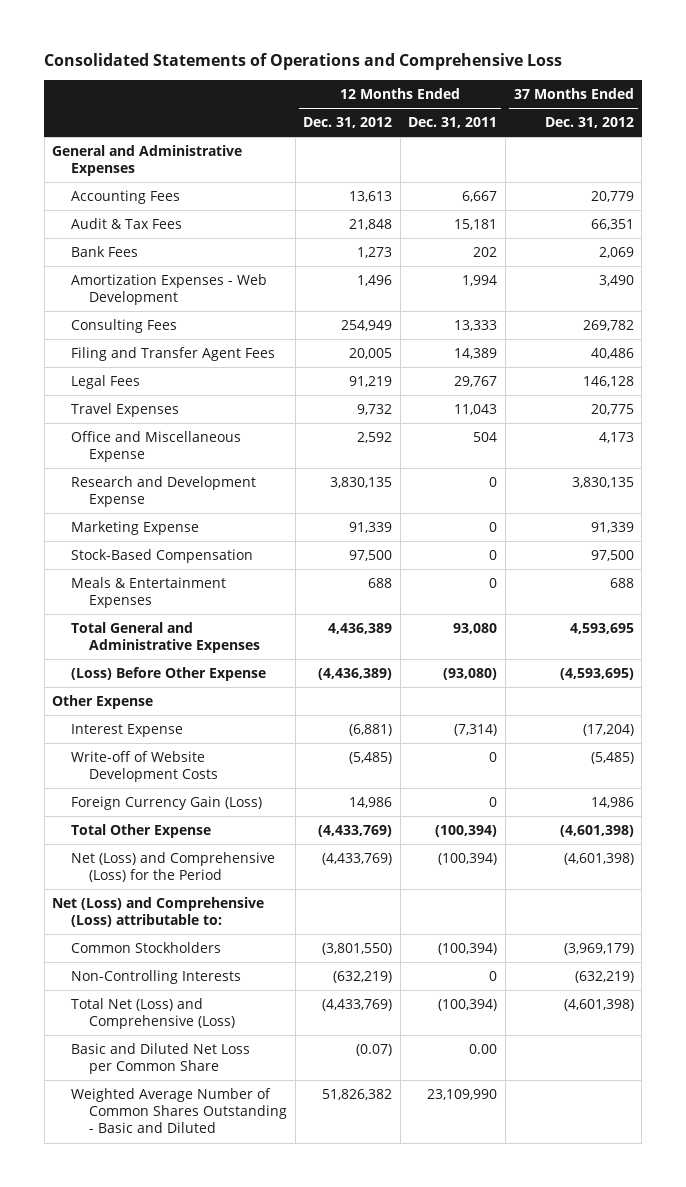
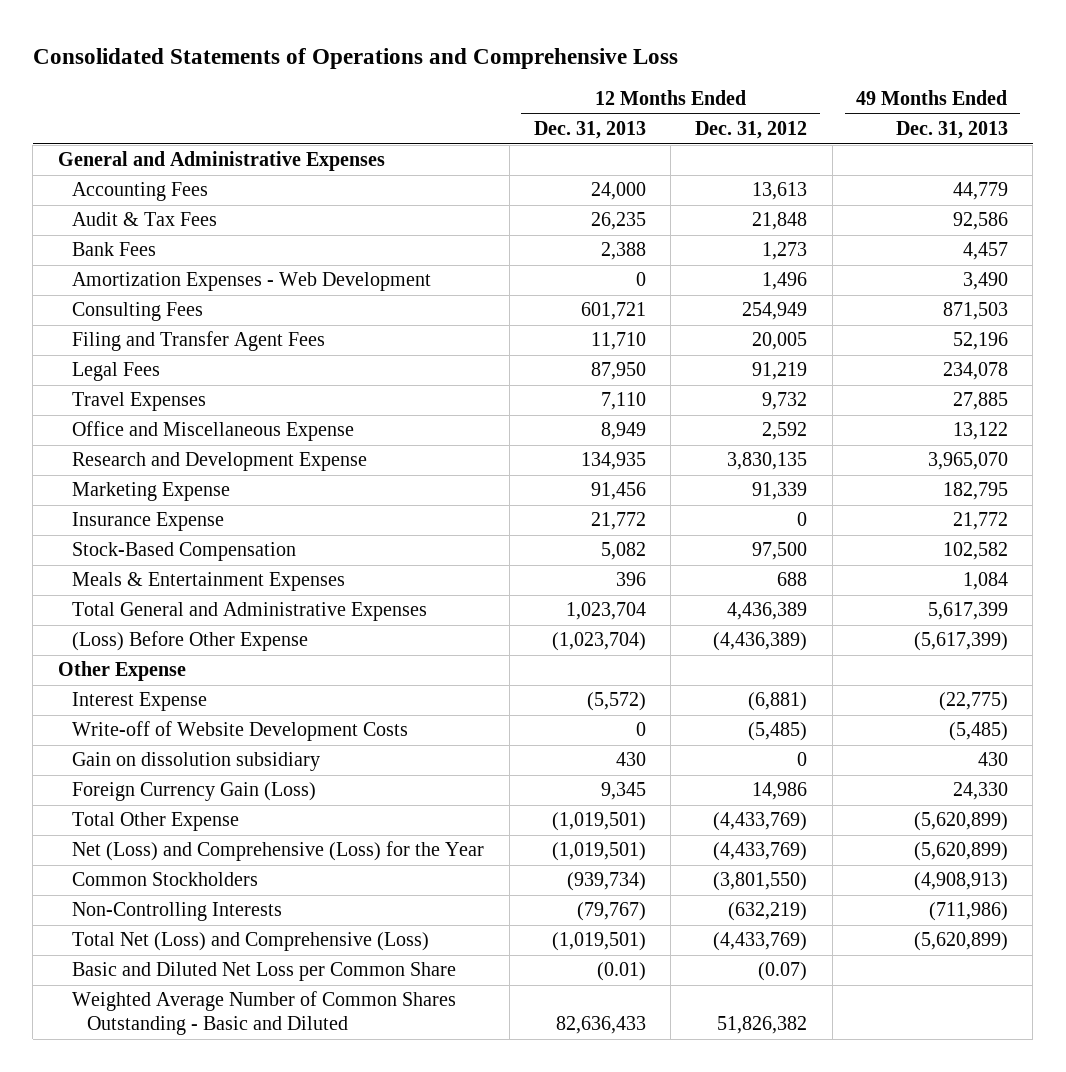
- | 12 Months Ended Dec. 31, 2012 | 12 Months Ended Dec. 31, 2011 | 37 Months Ended Dec. 31, 2012
+ | 12 Months Ended Dec. 31, 2013 | 12 Months Ended Dec. 31, 2012 | 49 Months Ended Dec. 31, 2013
+ Insurance Expense | 21,772 | 0 | 21,772
+ Gain on dissolution subsidiary | 430 | 0 | 430
- Net (Loss) and Comprehensive (Loss) for the Period | (4,433,769) | (100,394) | (4,601,398)
- Net (Loss) and Comprehensive (Loss) attributable to:
+ Net (Loss) and Comprehensive (Loss) for the Year | (1,019,501) | (4,433,769) | (5,620,899)

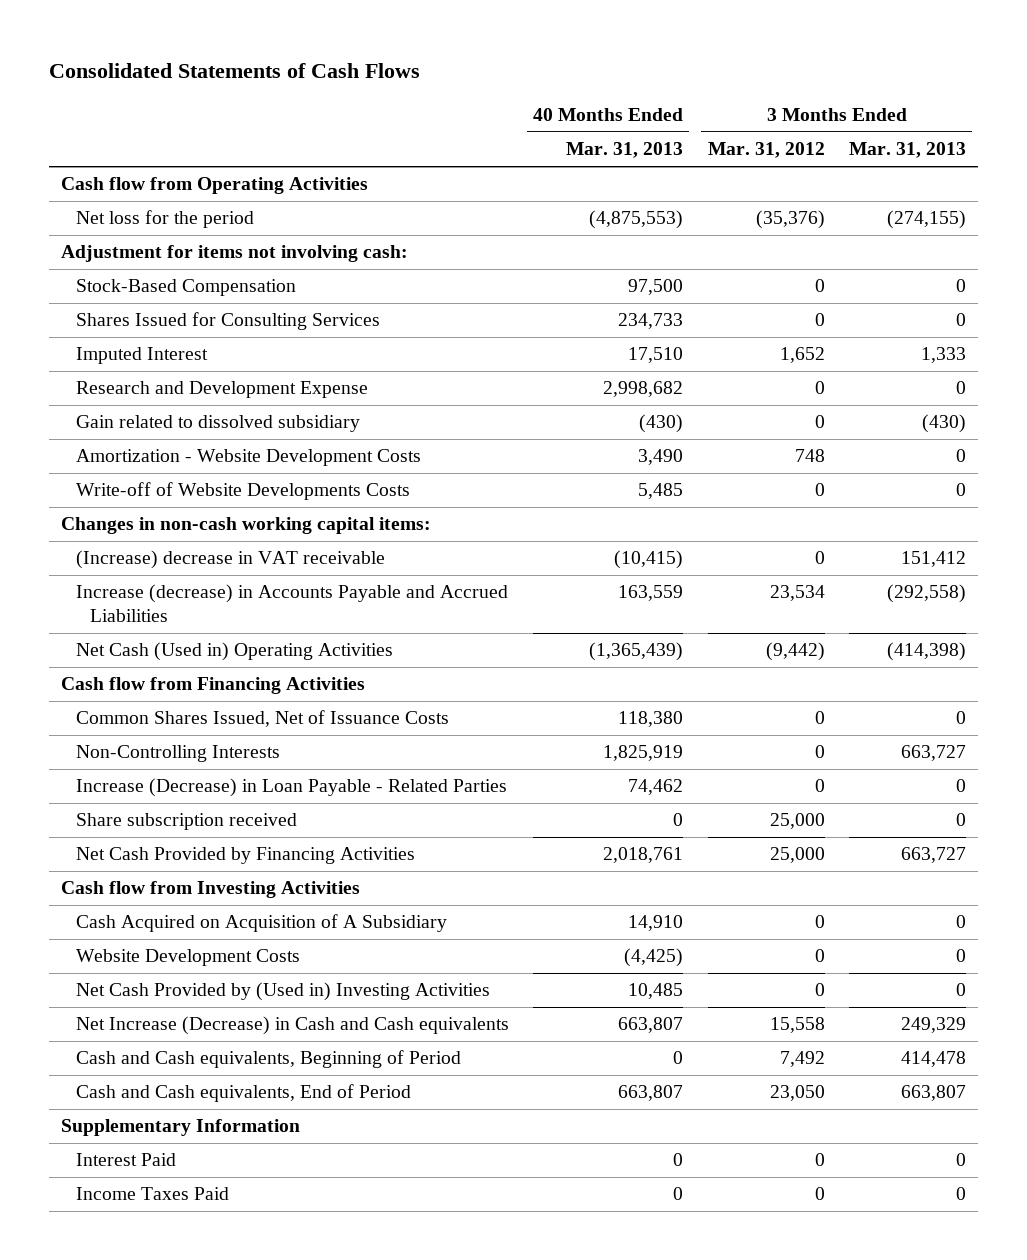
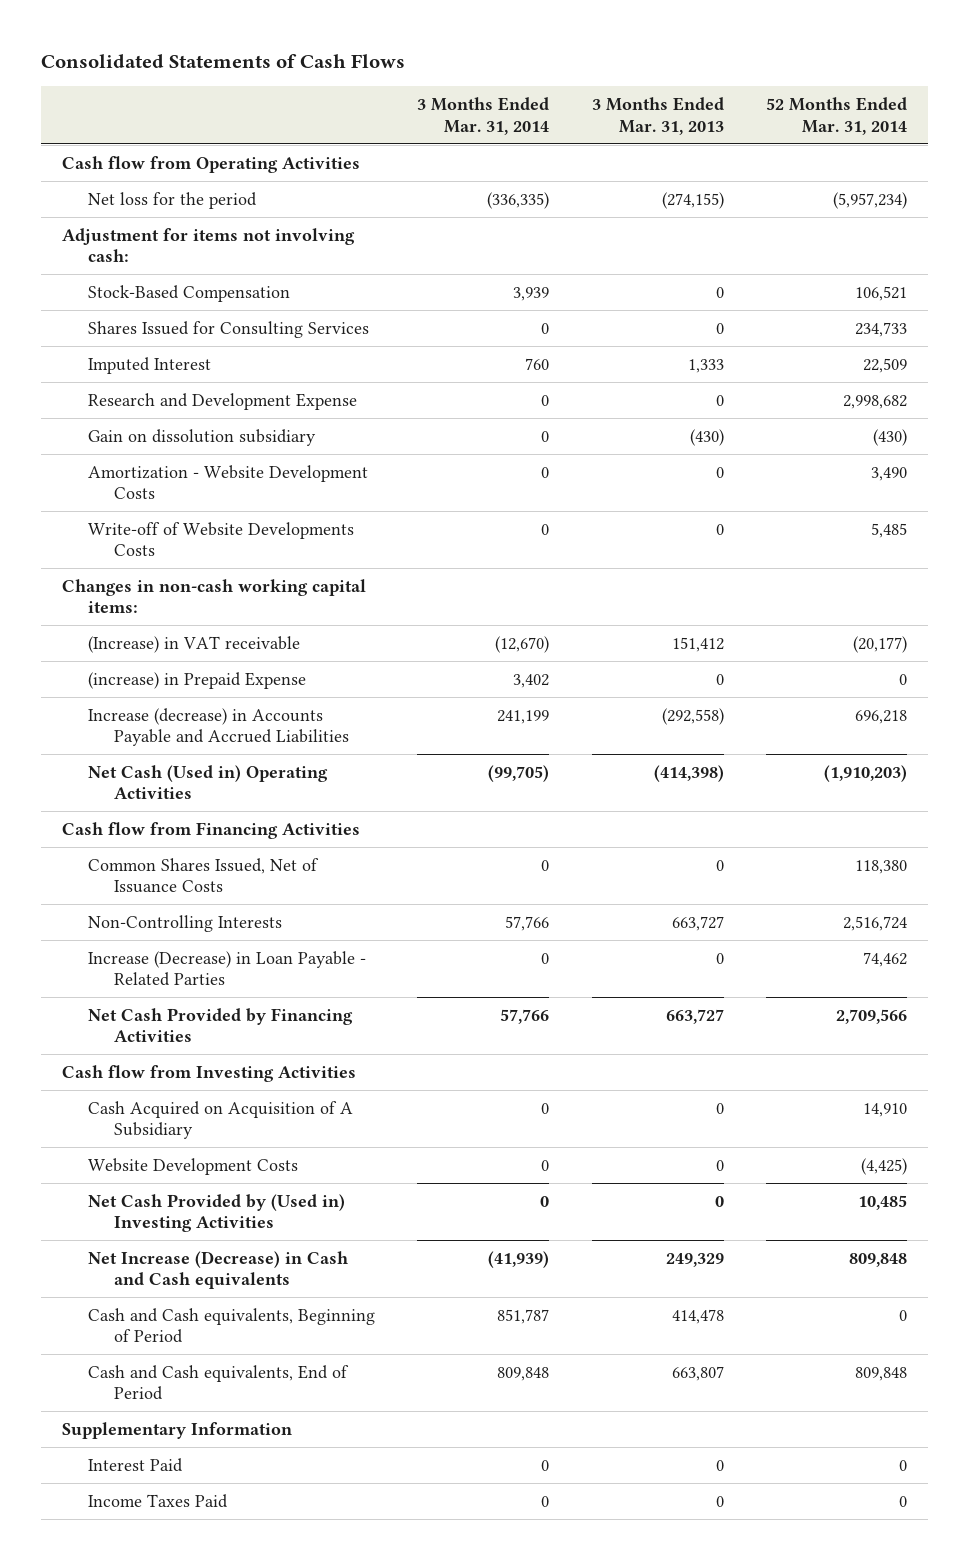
- | 40 Months Ended Mar. 31, 2013 | 3 Months Ended Mar. 31, 2012 | 3 Months Ended Mar. 31, 2013
+ | 3 Months Ended Mar. 31, 2014 | 3 Months Ended Mar. 31, 2013 | 52 Months Ended Mar. 31, 2014
- Gain related to dissolved subsidiary | (430) | 0 | (430)
+ Gain on dissolution subsidiary | 0 | (430) | (430)
- (Increase) decrease in VAT receivable | (10,415) | 0 | 151,412
+ (Increase) in VAT receivable | (12,670) | 151,412 | (20,177)
+ (increase) in Prepaid Expense | 3,402 | 0 | 0
- Share subscription received | 0 | 25,000 | 0

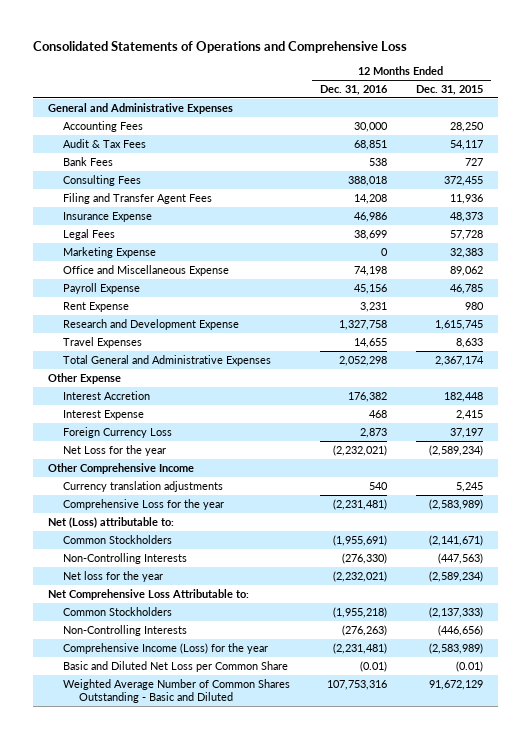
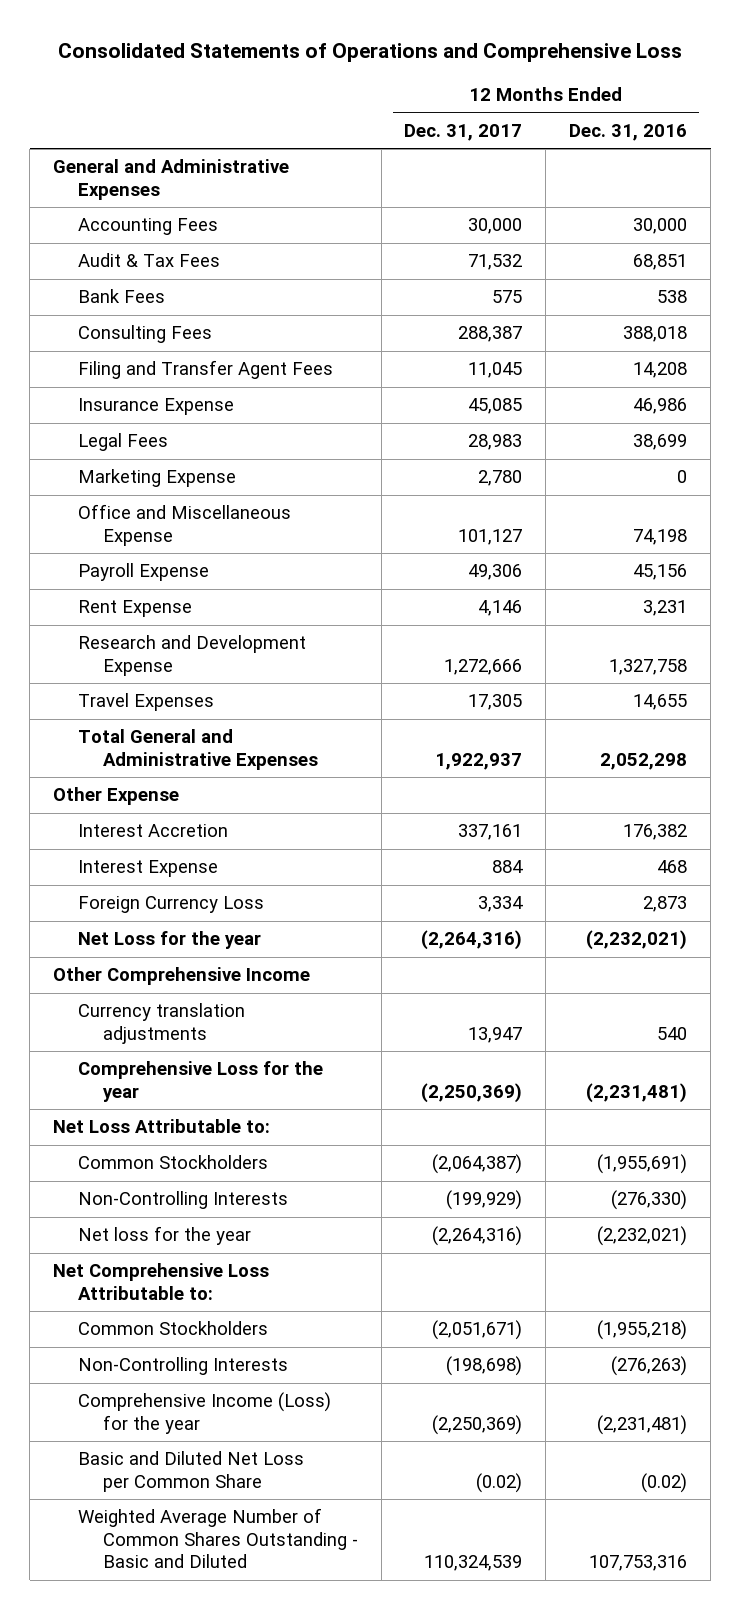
- | 12 Months Ended Dec. 31, 2016 | 12 Months Ended Dec. 31, 2015
+ | 12 Months Ended Dec. 31, 2017 | 12 Months Ended Dec. 31, 2016
- Net (Loss) attributable to:
+ Net Loss Attributable to:
- Basic and Diluted Net Loss per Common Share | (0.01) | (0.01)
+ Basic and Diluted Net Loss per Common Share | (0.02) | (0.02)

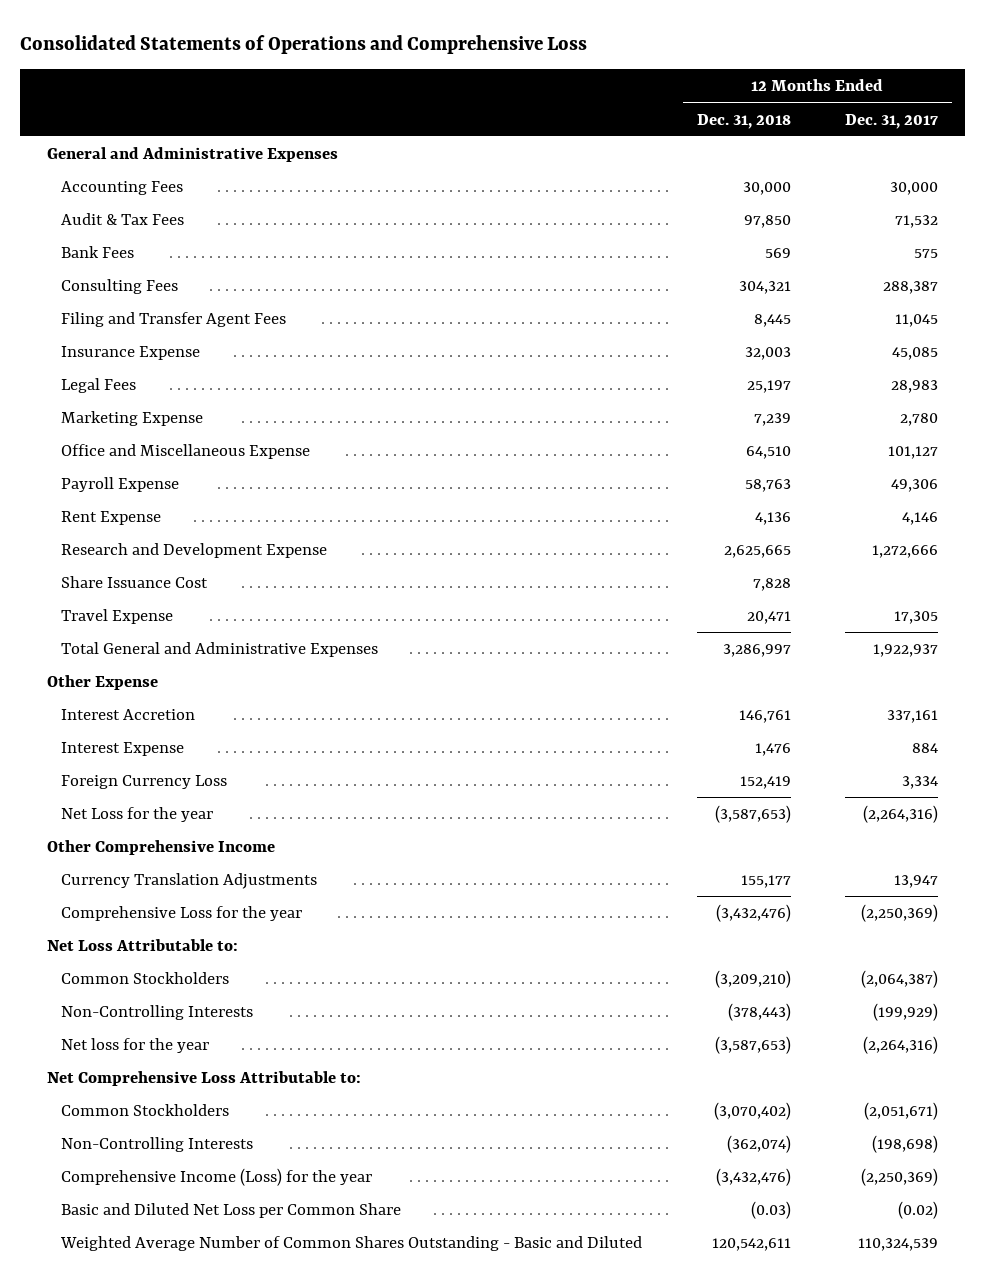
- | 12 Months Ended Dec. 31, 2017 | 12 Months Ended Dec. 31, 2016
+ | 12 Months Ended Dec. 31, 2018 | 12 Months Ended Dec. 31, 2017
- Travel Expenses | 17,305 | 14,655
+ Share Issuance Cost | 7,828 |
+ Travel Expense | 20,471 | 17,305
- Currency translation adjustments | 13,947 | 540
+ Currency Translation Adjustments | 155,177 | 13,947

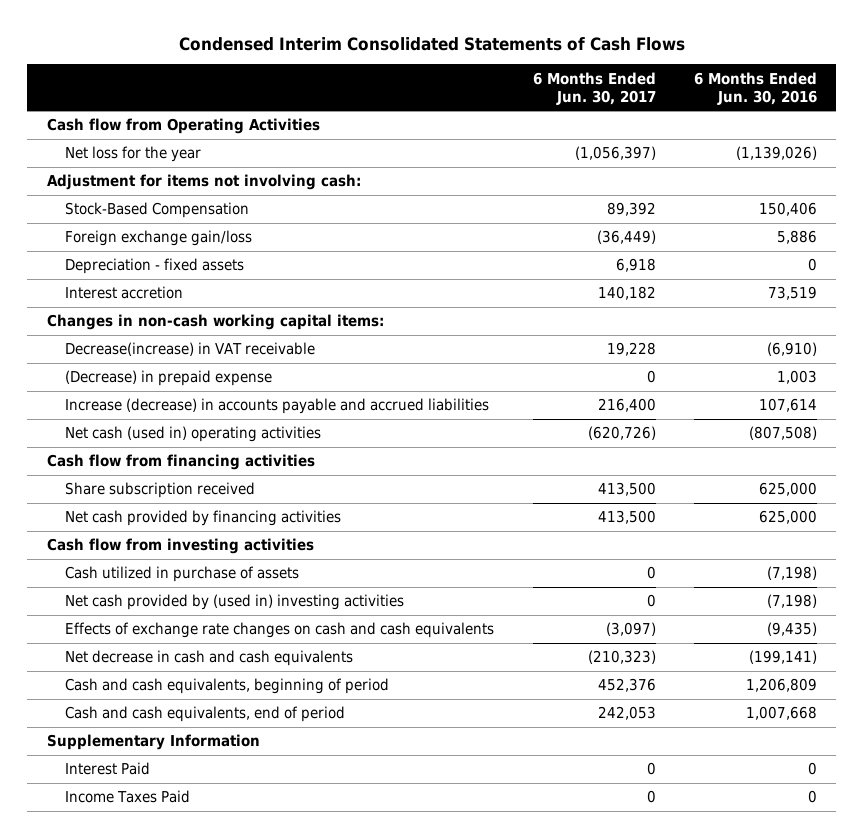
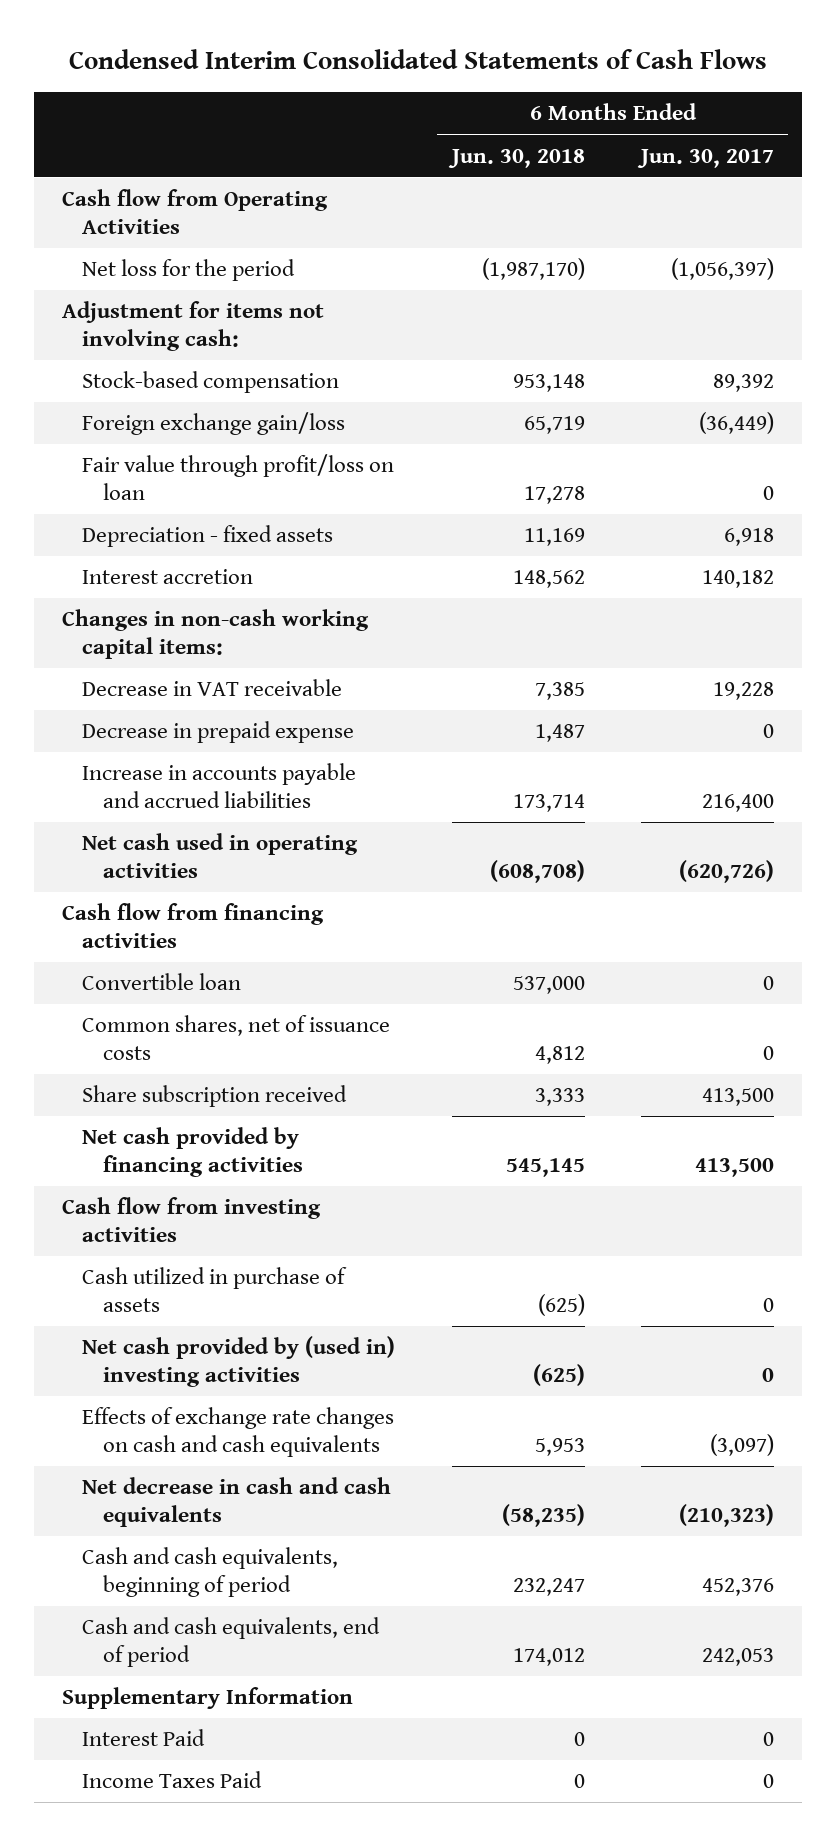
- | 6 Months Ended Jun. 30, 2017 | 6 Months Ended Jun. 30, 2016
+ | 6 Months Ended Jun. 30, 2018 | 6 Months Ended Jun. 30, 2017
- Net loss for the year | (1,056,397) | (1,139,026)
+ Net loss for the period | (1,987,170) | (1,056,397)
- Stock-Based Compensation | 89,392 | 150,406
+ Stock-based compensation | 953,148 | 89,392
+ Fair value through profit/loss on loan | 17,278 | 0
- Decrease(increase) in VAT receivable | 19,228 | (6,910)
- (Decrease) in prepaid expense | 0 | 1,003
- Increase (decrease) in accounts payable and accrued liabilities | 216,400 | 107,614
- Net cash (used in) operating activities | (620,726) | (807,508)
+ Decrease in VAT receivable | 7,385 | 19,228
+ Decrease in prepaid expense | 1,487 | 0
+ Increase in accounts payable and accrued liabilities | 173,714 | 216,400
+ Net cash used in operating activities | (608,708) | (620,726)
+ Convertible loan | 537,000 | 0
+ Common shares, net of issuance costs | 4,812 | 0

